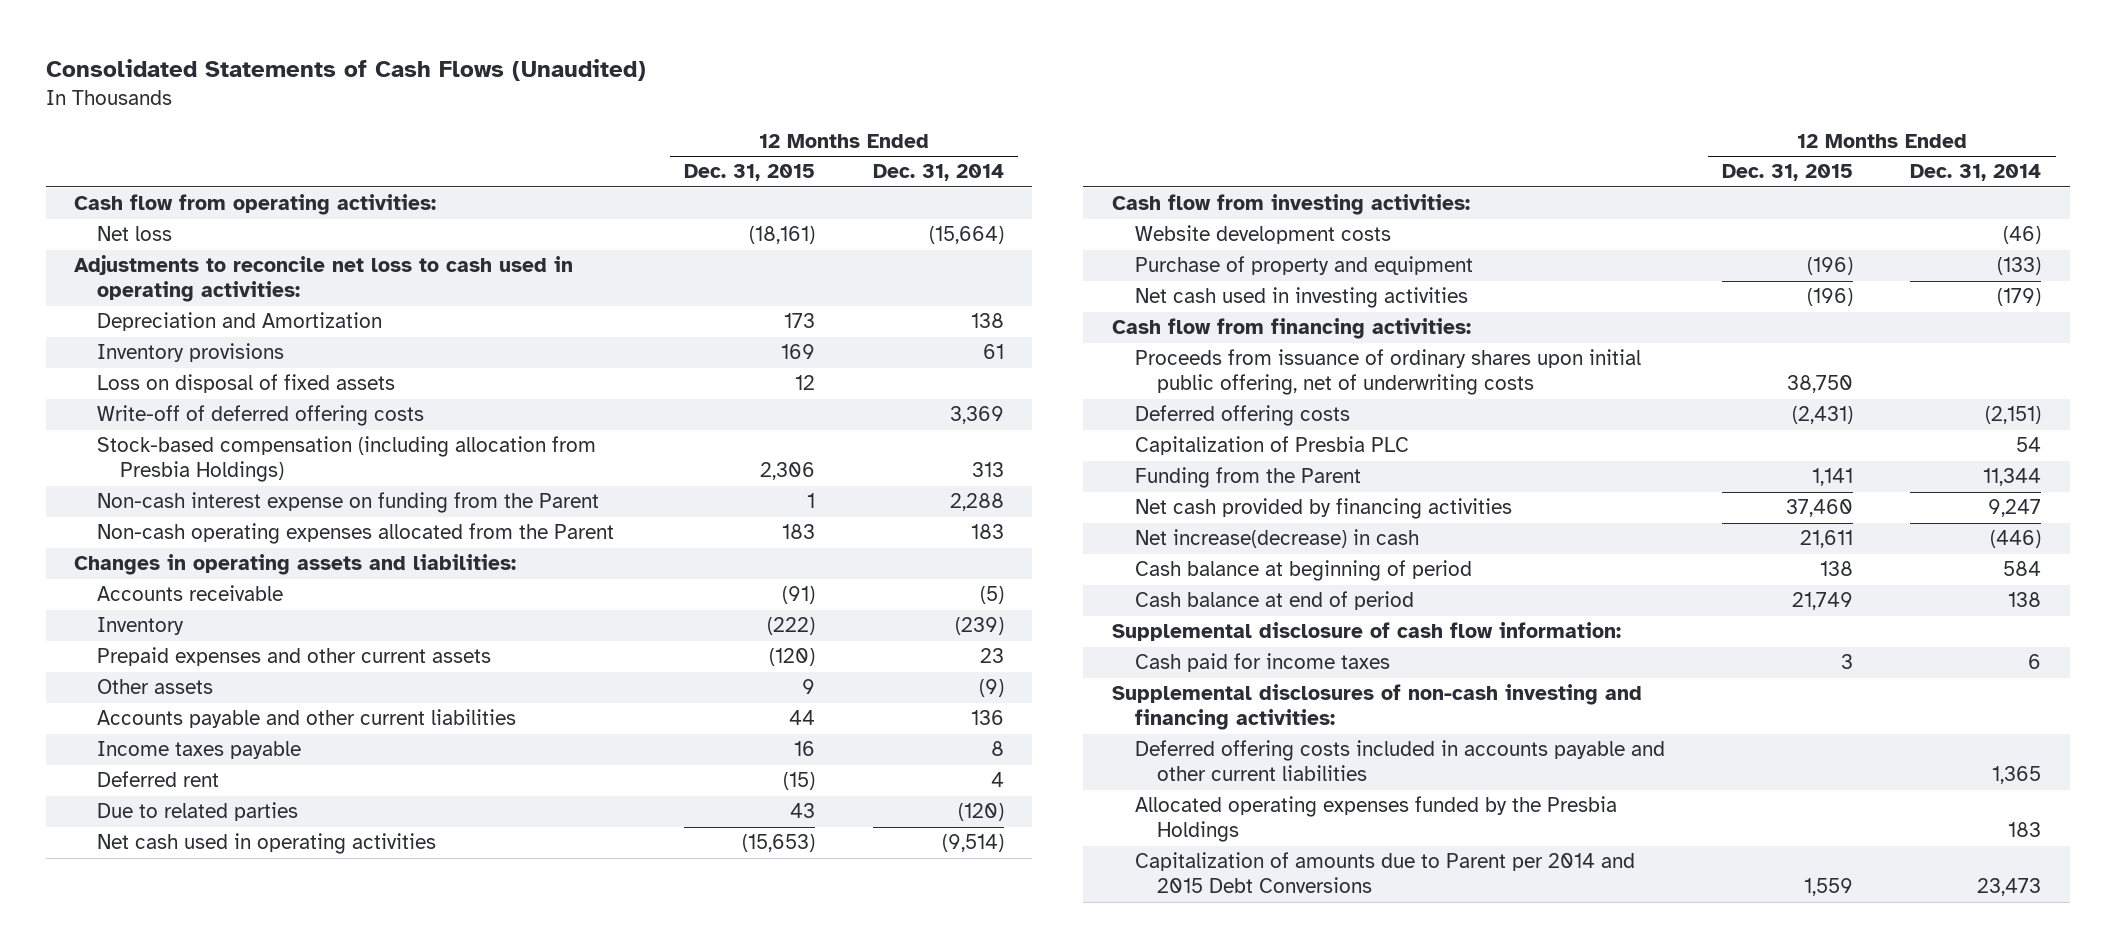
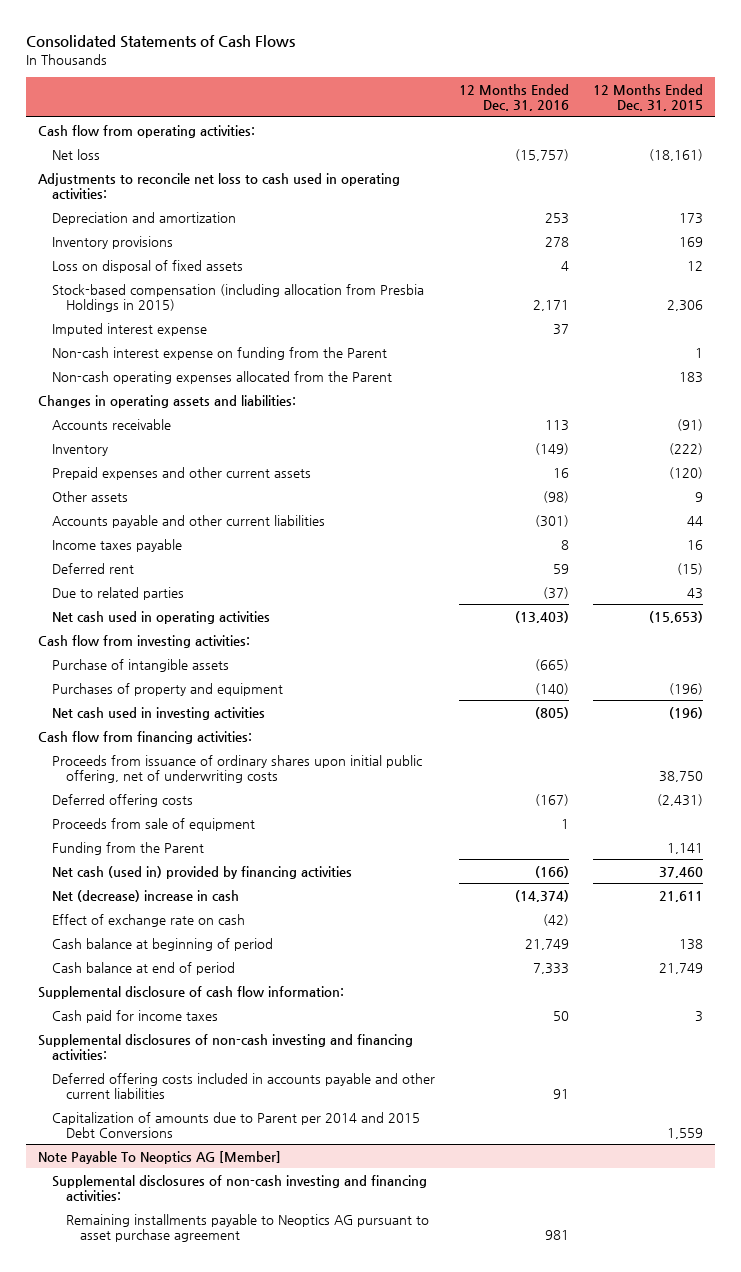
- Consolidated Statements of Cash Flows (Unaudited)
+ Consolidated Statements of Cash Flows
- | 12 Months Ended Dec. 31, 2015 | 12 Months Ended Dec. 31, 2014
+ | 12 Months Ended Dec. 31, 2016 | 12 Months Ended Dec. 31, 2015
- Depreciation and Amortization | 173 | 138
+ Depreciation and amortization | 253 | 173
- Write-off of deferred offering costs | | 3,369
- Stock-based compensation (including allocation from Presbia Holdings) | 2,306 | 313
+ Stock-based compensation (including allocation from Presbia Holdings in 2015) | 2,171 | 2,306
+ Imputed interest expense | 37 |
- Website development costs | | (46)
- Purchase of property and equipment | (196) | (133)
+ Purchase of intangible assets | (665) |
+ Purchases of property and equipment | (140) | (196)
- Capitalization of Presbia PLC | | 54
+ Proceeds from sale of equipment | 1 |
- Net cash provided by financing activities | 37,460 | 9,247
- Net increase(decrease) in cash | 21,611 | (446)
+ Net cash (used in) provided by financing activities | (166) | 37,460
+ Net (decrease) increase in cash | (14,374) | 21,611
+ Effect of exchange rate on cash | (42) |
- Allocated operating expenses funded by the Presbia Holdings | | 183
+ Note Payable To Neoptics AG [Member]
+ Supplemental disclosures of non-cash investing and financing activities:
+ Remaining installments payable to Neoptics AG pursuant to asset purchase agreement | 981 |

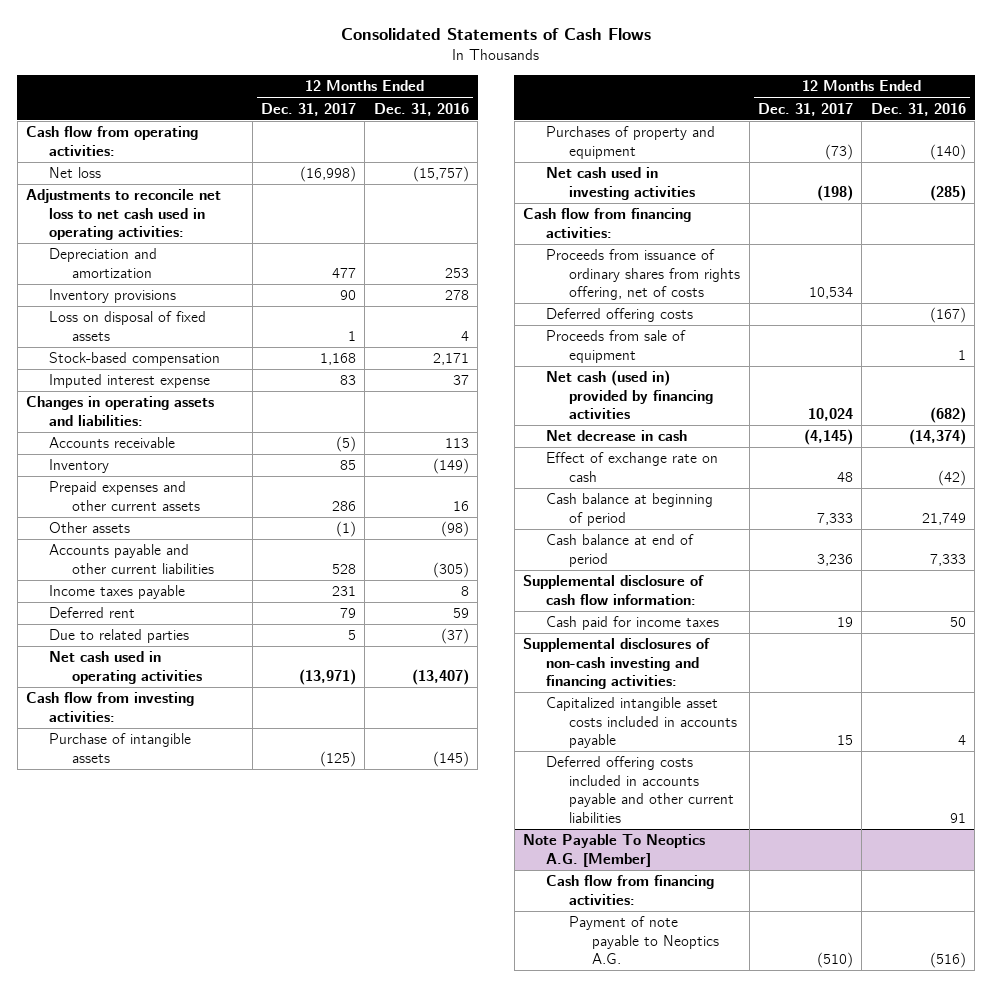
- | 12 Months Ended Dec. 31, 2016 | 12 Months Ended Dec. 31, 2015
+ | 12 Months Ended Dec. 31, 2017 | 12 Months Ended Dec. 31, 2016
- Adjustments to reconcile net loss to cash used in operating activities:
+ Adjustments to reconcile net loss to net cash used in operating activities:
- Stock-based compensation (including allocation from Presbia Holdings in 2015) | 2,171 | 2,306
+ Stock-based compensation | 1,168 | 2,171
- Non-cash interest expense on funding from the Parent | | 1
- Non-cash operating expenses allocated from the Parent | | 183
- Accounts payable and other current liabilities | (301) | 44
+ Accounts payable and other current liabilities | 528 | (305)
- Net cash used in operating activities | (13,403) | (15,653)
+ Net cash used in operating activities | (13,971) | (13,407)
- Purchase of intangible assets | (665) |
+ Purchase of intangible assets | (125) | (145)
- Net cash used in investing activities | (805) | (196)
+ Net cash used in investing activities | (198) | (285)
- Proceeds from issuance of ordinary shares upon initial public offering, net of underwriting costs | | 38,750
+ Proceeds from issuance of ordinary shares from rights offering, net of costs | 10,534 |
- Funding from the Parent | | 1,141
- Net cash (used in) provided by financing activities | (166) | 37,460
- Net (decrease) increase in cash | (14,374) | 21,611
+ Net cash (used in) provided by financing activities | 10,024 | (682)
+ Net decrease in cash | (4,145) | (14,374)
+ Capitalized intangible asset costs included in accounts payable | 15 | 4
- Capitalization of amounts due to Parent per 2014 and 2015 Debt Conversions | | 1,559
- Note Payable To Neoptics AG [Member]
- Supplemental disclosures of non-cash investing and financing activities:
- Remaining installments payable to Neoptics AG pursuant to asset purchase agreement | 981 |
+ Note Payable To Neoptics A.G. [Member]
+ Cash flow from financing activities:
+ Payment of note payable to Neoptics A.G. | (510) | (516)

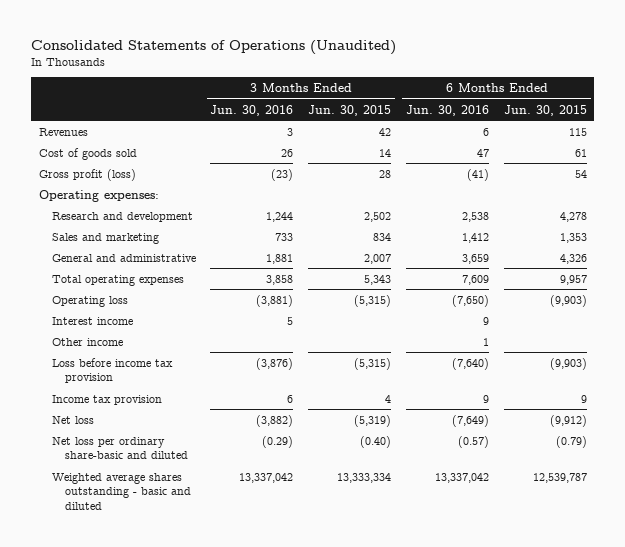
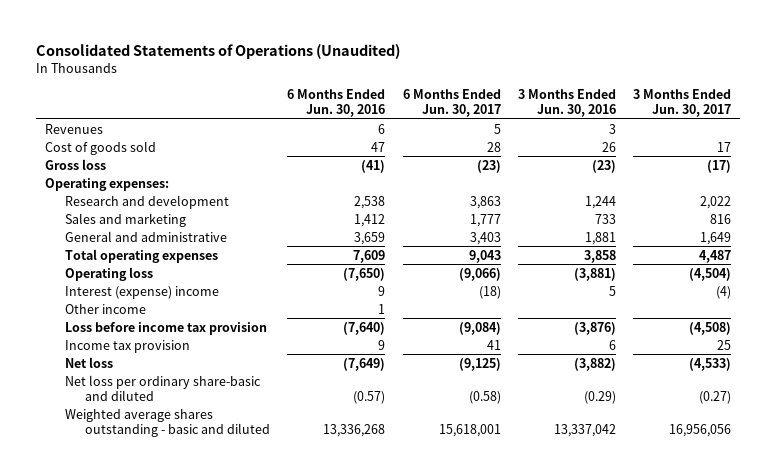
- | 3 Months Ended Jun. 30, 2016 | 3 Months Ended Jun. 30, 2015 | 6 Months Ended Jun. 30, 2016 | 6 Months Ended Jun. 30, 2015
+ | 6 Months Ended Jun. 30, 2016 | 6 Months Ended Jun. 30, 2017 | 3 Months Ended Jun. 30, 2016 | 3 Months Ended Jun. 30, 2017
- Gross profit (loss) | (23) | 28 | (41) | 54
+ Gross loss | (41) | (23) | (23) | (17)
- Interest income | 5 | | 9 |
+ Interest (expense) income | 9 | (18) | 5 | (4)
- Weighted average shares outstanding - basic and diluted | 13,337,042 | 13,333,334 | 13,337,042 | 12,539,787
+ Weighted average shares outstanding - basic and diluted | 13,336,268 | 15,618,001 | 13,337,042 | 16,956,056

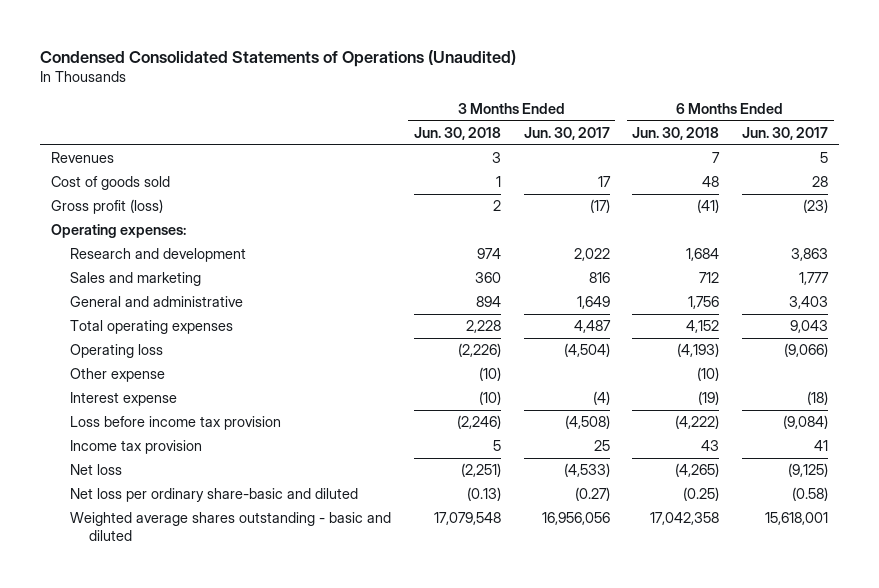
- Consolidated Statements of Operations (Unaudited)
+ Condensed Consolidated Statements of Operations (Unaudited)
- | 6 Months Ended Jun. 30, 2016 | 6 Months Ended Jun. 30, 2017 | 3 Months Ended Jun. 30, 2016 | 3 Months Ended Jun. 30, 2017
+ | 3 Months Ended Jun. 30, 2018 | 3 Months Ended Jun. 30, 2017 | 6 Months Ended Jun. 30, 2018 | 6 Months Ended Jun. 30, 2017
- Gross loss | (41) | (23) | (23) | (17)
+ Gross profit (loss) | 2 | (17) | (41) | (23)
- Interest (expense) income | 9 | (18) | 5 | (4)
- Other income | 1 | | |
+ Other expense | (10) | | (10) |
+ Interest expense | (10) | (4) | (19) | (18)

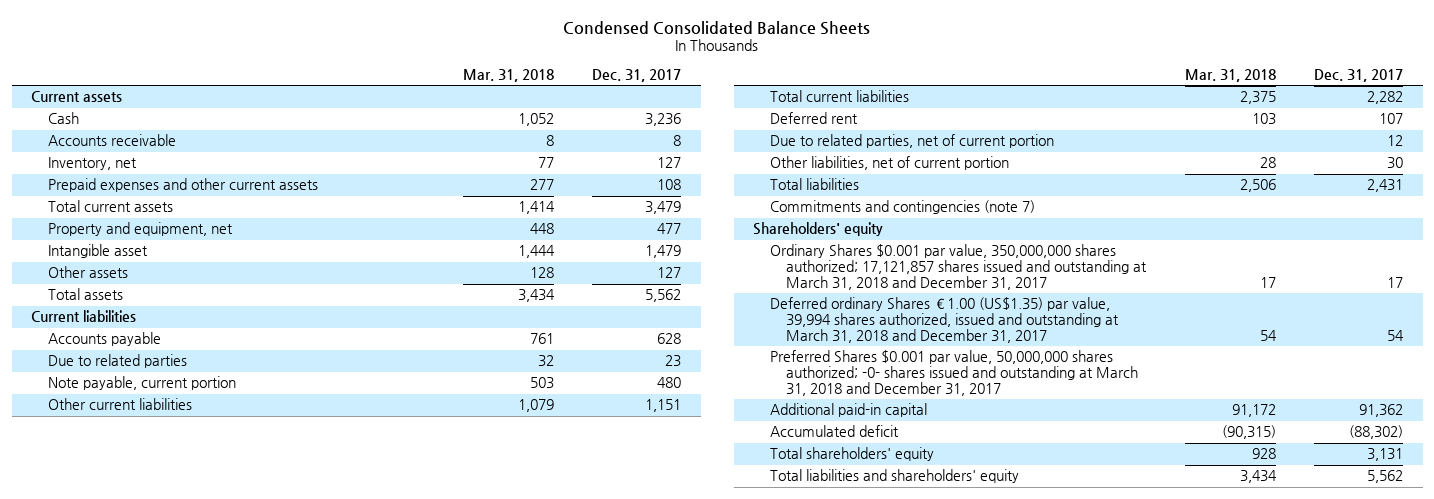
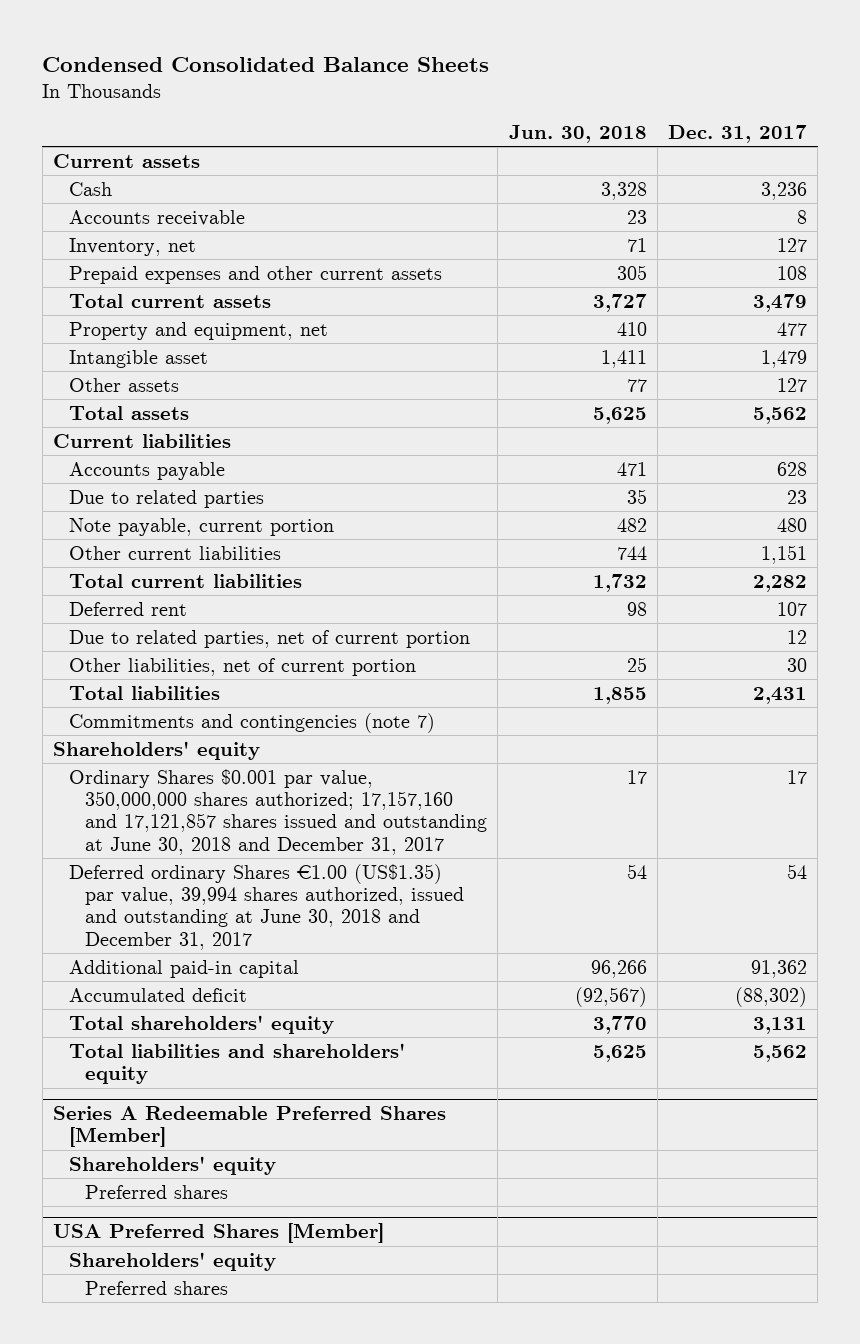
- | Mar. 31, 2018 | Dec. 31, 2017
+ | Jun. 30, 2018 | Dec. 31, 2017
- Ordinary Shares $0.001 par value, 350,000,000 shares authorized; 17,121,857 shares issued and outstanding at March 31, 2018 and December 31, 2017 | 17 | 17
- Deferred ordinary Shares €1.00 (US$1.35) par value, 39,994 shares authorized, issued and outstanding at March 31, 2018 and December 31, 2017 | 54 | 54
- Preferred Shares $0.001 par value, 50,000,000 shares authorized; -0- shares issued and outstanding at March 31, 2018 and December 31, 2017
+ Ordinary Shares $0.001 par value, 350,000,000 shares authorized; 17,157,160 and 17,121,857 shares issued and outstanding at June 30, 2018 and December 31, 2017 | 17 | 17
+ Deferred ordinary Shares €1.00 (US$1.35) par value, 39,994 shares authorized, issued and outstanding at June 30, 2018 and December 31, 2017 | 54 | 54
+ Series A Redeemable Preferred Shares [Member]
+ Shareholders' equity
+ Preferred shares
+ USA Preferred Shares [Member]
+ Shareholders' equity
+ Preferred shares

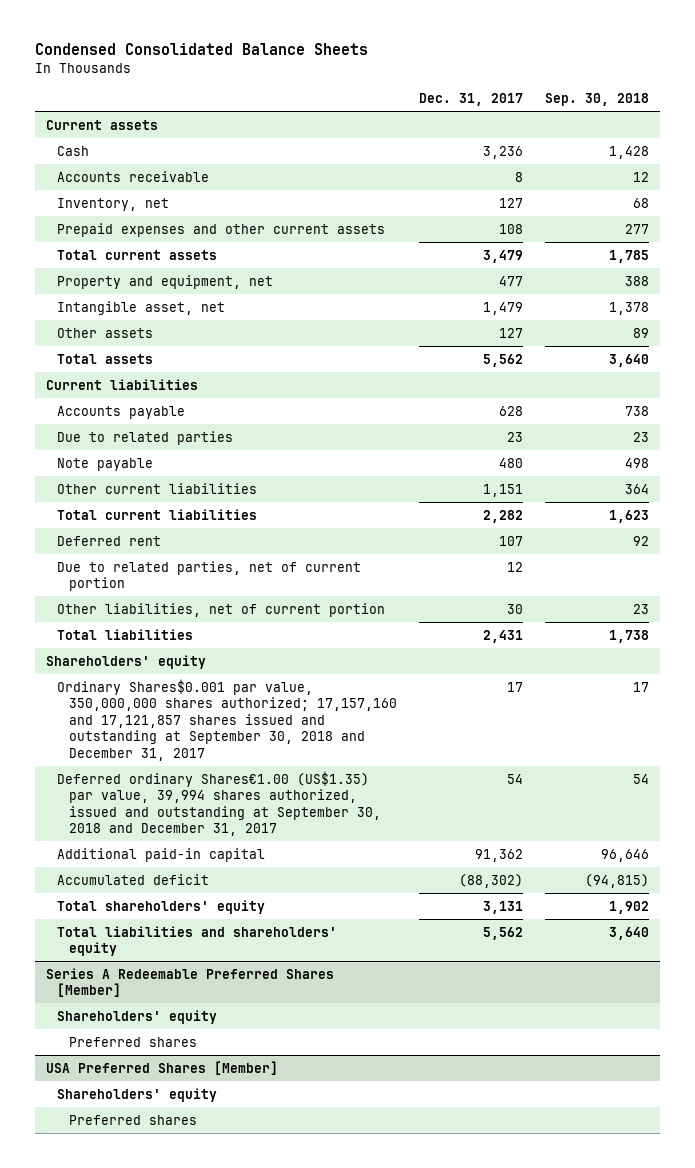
- | Jun. 30, 2018 | Dec. 31, 2017
+ | Dec. 31, 2017 | Sep. 30, 2018
- Intangible asset | 1,411 | 1,479
+ Intangible asset, net | 1,479 | 1,378
- Note payable, current portion | 482 | 480
+ Note payable | 480 | 498
- Commitments and contingencies (note 7)
- Ordinary Shares $0.001 par value, 350,000,000 shares authorized; 17,157,160 and 17,121,857 shares issued and outstanding at June 30, 2018 and December 31, 2017 | 17 | 17
- Deferred ordinary Shares €1.00 (US$1.35) par value, 39,994 shares authorized, issued and outstanding at June 30, 2018 and December 31, 2017 | 54 | 54
+ Ordinary Shares$0.001 par value, 350,000,000 shares authorized; 17,157,160 and 17,121,857 shares issued and outstanding at September 30, 2018 and December 31, 2017 | 17 | 17
+ Deferred ordinary Shares€1.00 (US$1.35) par value, 39,994 shares authorized, issued and outstanding at September 30, 2018 and December 31, 2017 | 54 | 54

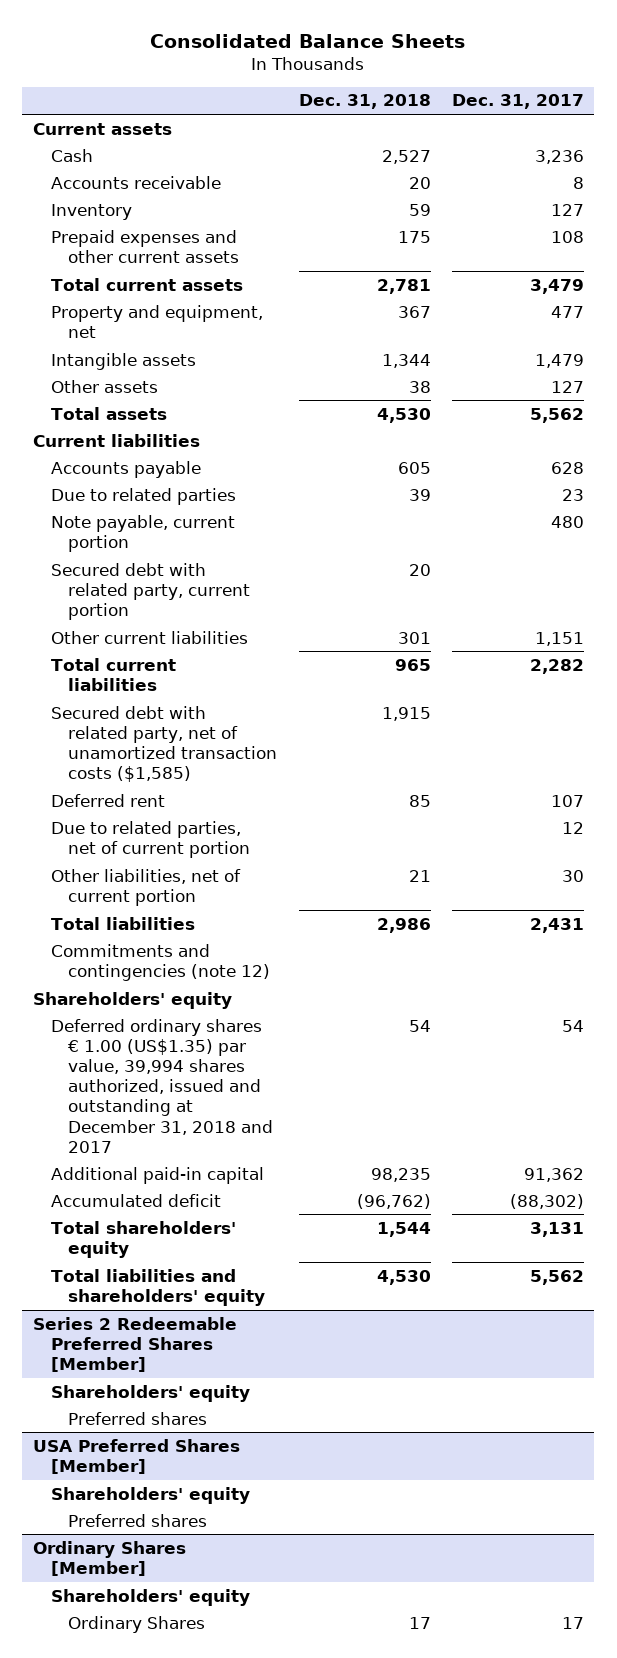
- Condensed Consolidated Balance Sheets
+ Consolidated Balance Sheets
- | Dec. 31, 2017 | Sep. 30, 2018
+ | Dec. 31, 2018 | Dec. 31, 2017
- Inventory, net | 127 | 68
+ Inventory | 59 | 127
- Intangible asset, net | 1,479 | 1,378
+ Intangible assets | 1,344 | 1,479
- Note payable | 480 | 498
+ Note payable, current portion | | 480
+ Secured debt with related party, current portion | 20 |
+ Secured debt with related party, net of unamortized transaction costs ($1,585) | 1,915 |
+ Commitments and contingencies (note 12)
- Ordinary Shares$0.001 par value, 350,000,000 shares authorized; 17,157,160 and 17,121,857 shares issued and outstanding at September 30, 2018 and December 31, 2017 | 17 | 17
- Deferred ordinary Shares€1.00 (US$1.35) par value, 39,994 shares authorized, issued and outstanding at September 30, 2018 and December 31, 2017 | 54 | 54
+ Deferred ordinary shares € 1.00 (US$1.35) par value, 39,994 shares authorized, issued and outstanding at December 31, 2018 and 2017 | 54 | 54
- Series A Redeemable Preferred Shares [Member]
+ Series 2 Redeemable Preferred Shares [Member]
+ Ordinary Shares [Member]
+ Shareholders' equity
+ Ordinary Shares | 17 | 17

